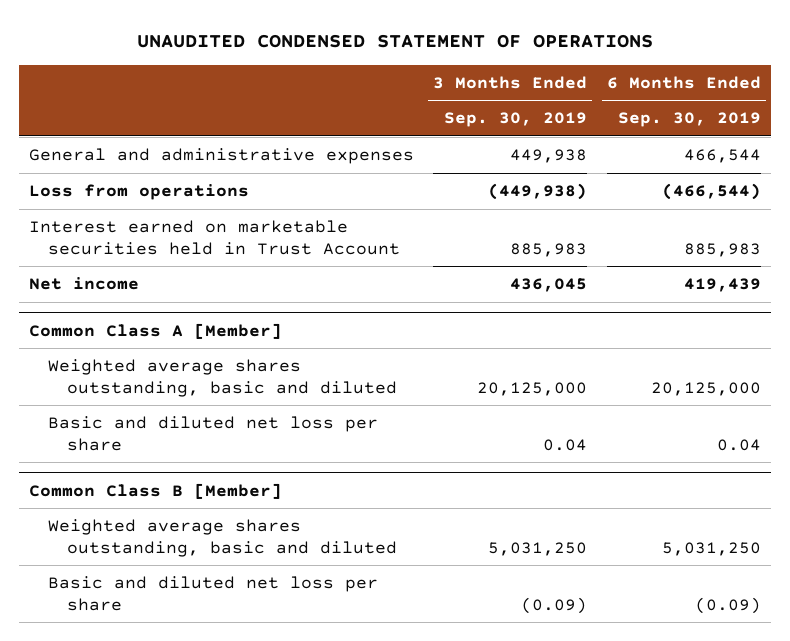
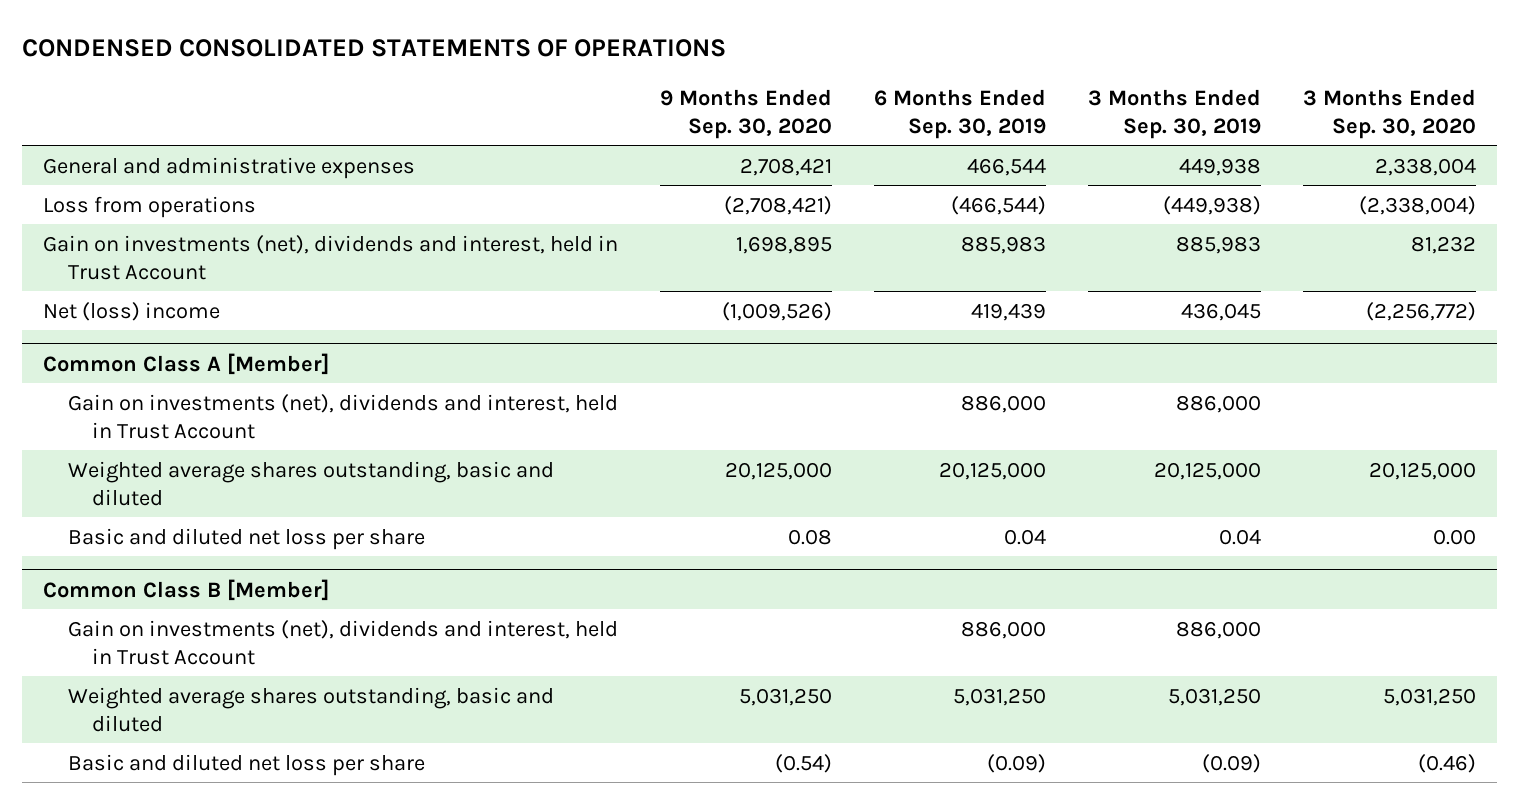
- UNAUDITED CONDENSED STATEMENT OF OPERATIONS
+ CONDENSED CONSOLIDATED STATEMENTS OF OPERATIONS
- | 3 Months Ended Sep. 30, 2019 | 6 Months Ended Sep. 30, 2019
+ | 9 Months Ended Sep. 30, 2020 | 6 Months Ended Sep. 30, 2019 | 3 Months Ended Sep. 30, 2019 | 3 Months Ended Sep. 30, 2020
- Interest earned on marketable securities held in Trust Account | 885,983 | 885,983
- Net income | 436,045 | 419,439
+ Gain on investments (net), dividends and interest, held in Trust Account | 1,698,895 | 885,983 | 885,983 | 81,232
+ Net (loss) income | (1,009,526) | 419,439 | 436,045 | (2,256,772)
@ Common Class A [Member]
+ Gain on investments (net), dividends and interest, held in Trust Account | | 886,000 | 886,000 |
@ Common Class B [Member]
+ Gain on investments (net), dividends and interest, held in Trust Account | | 886,000 | 886,000 |

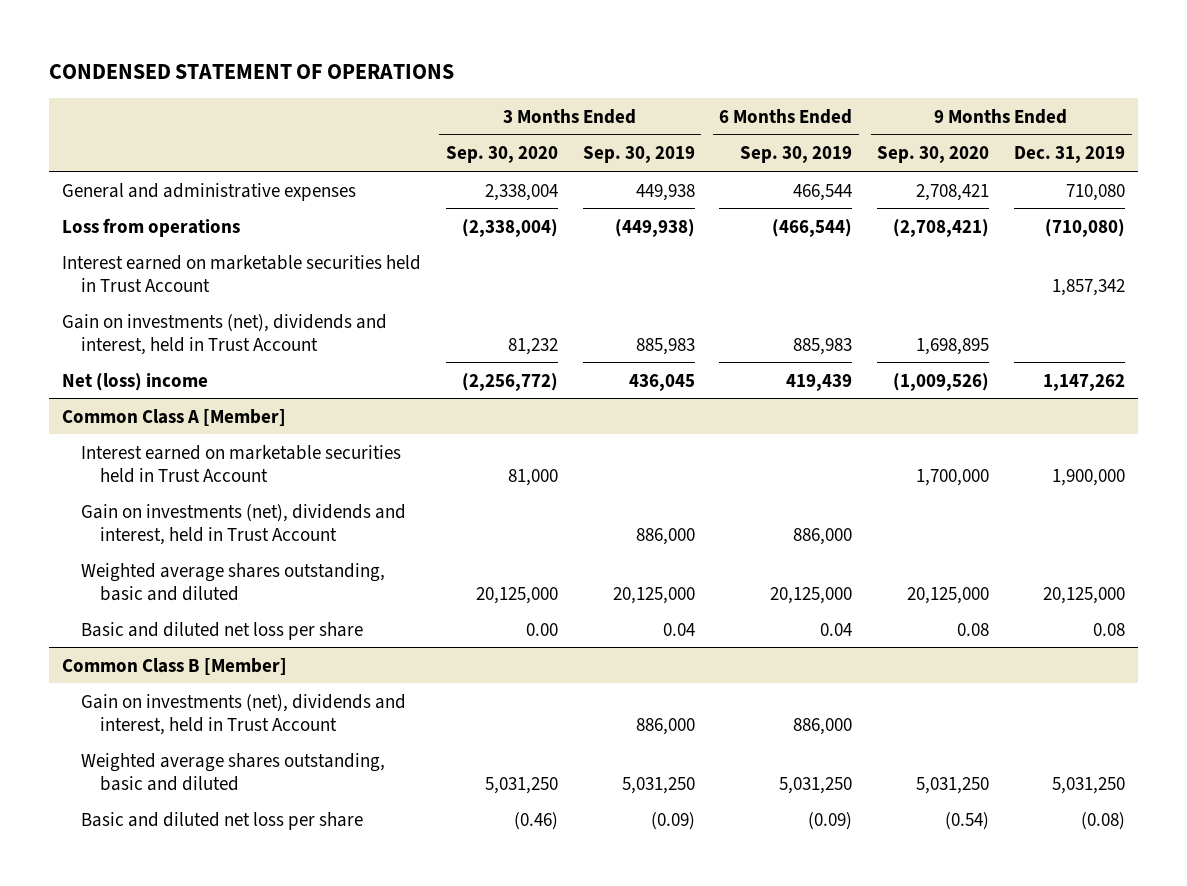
- CONDENSED CONSOLIDATED STATEMENTS OF OPERATIONS
+ CONDENSED STATEMENT OF OPERATIONS
- | 9 Months Ended Sep. 30, 2020 | 6 Months Ended Sep. 30, 2019 | 3 Months Ended Sep. 30, 2019 | 3 Months Ended Sep. 30, 2020
+ | 3 Months Ended Sep. 30, 2020 | 3 Months Ended Sep. 30, 2019 | 6 Months Ended Sep. 30, 2019 | 9 Months Ended Sep. 30, 2020 | 9 Months Ended Dec. 31, 2019
+ Interest earned on marketable securities held in Trust Account | | | | | 1,857,342
@ Common Class A [Member]
+ Interest earned on marketable securities held in Trust Account | 81,000 | | | 1,700,000 | 1,900,000

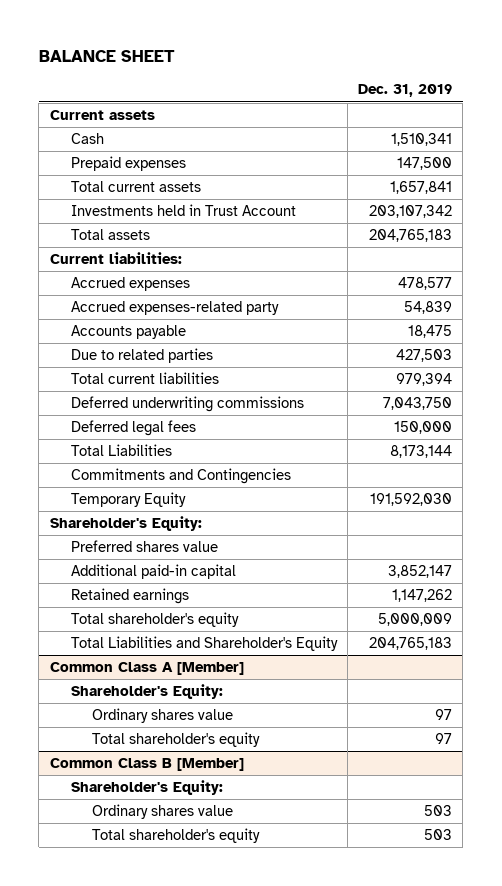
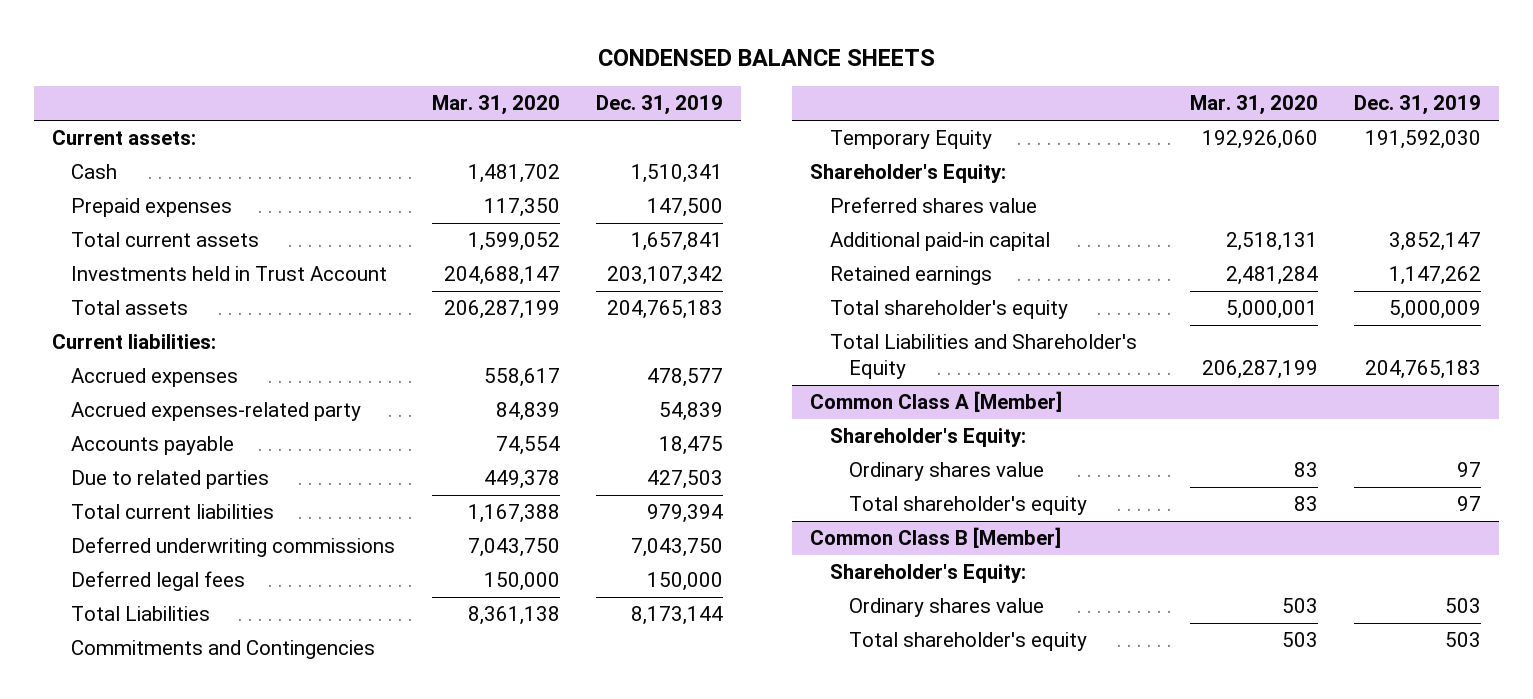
- BALANCE SHEET
+ CONDENSED BALANCE SHEETS
- | Dec. 31, 2019
+ | Mar. 31, 2020 | Dec. 31, 2019
- Current assets
+ Current assets:

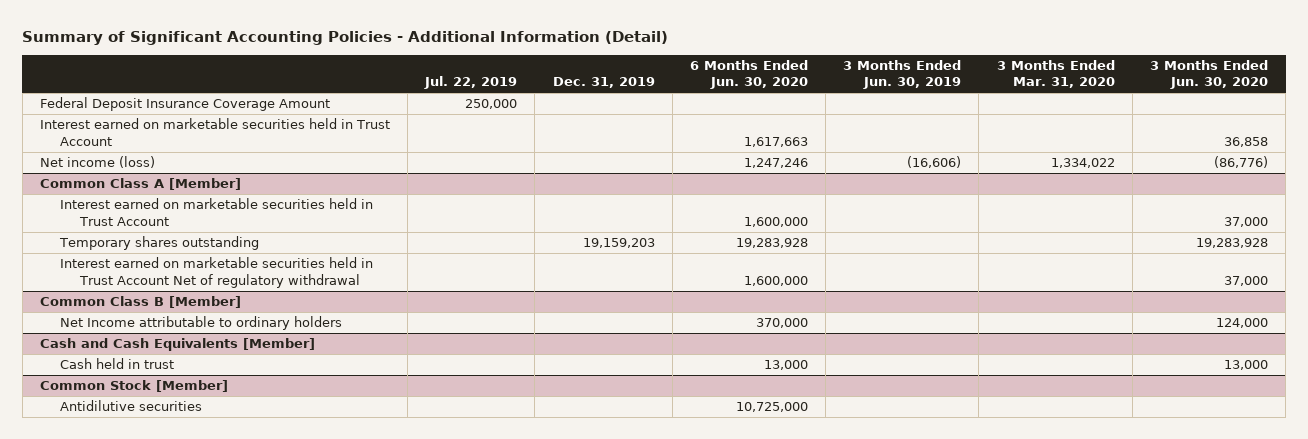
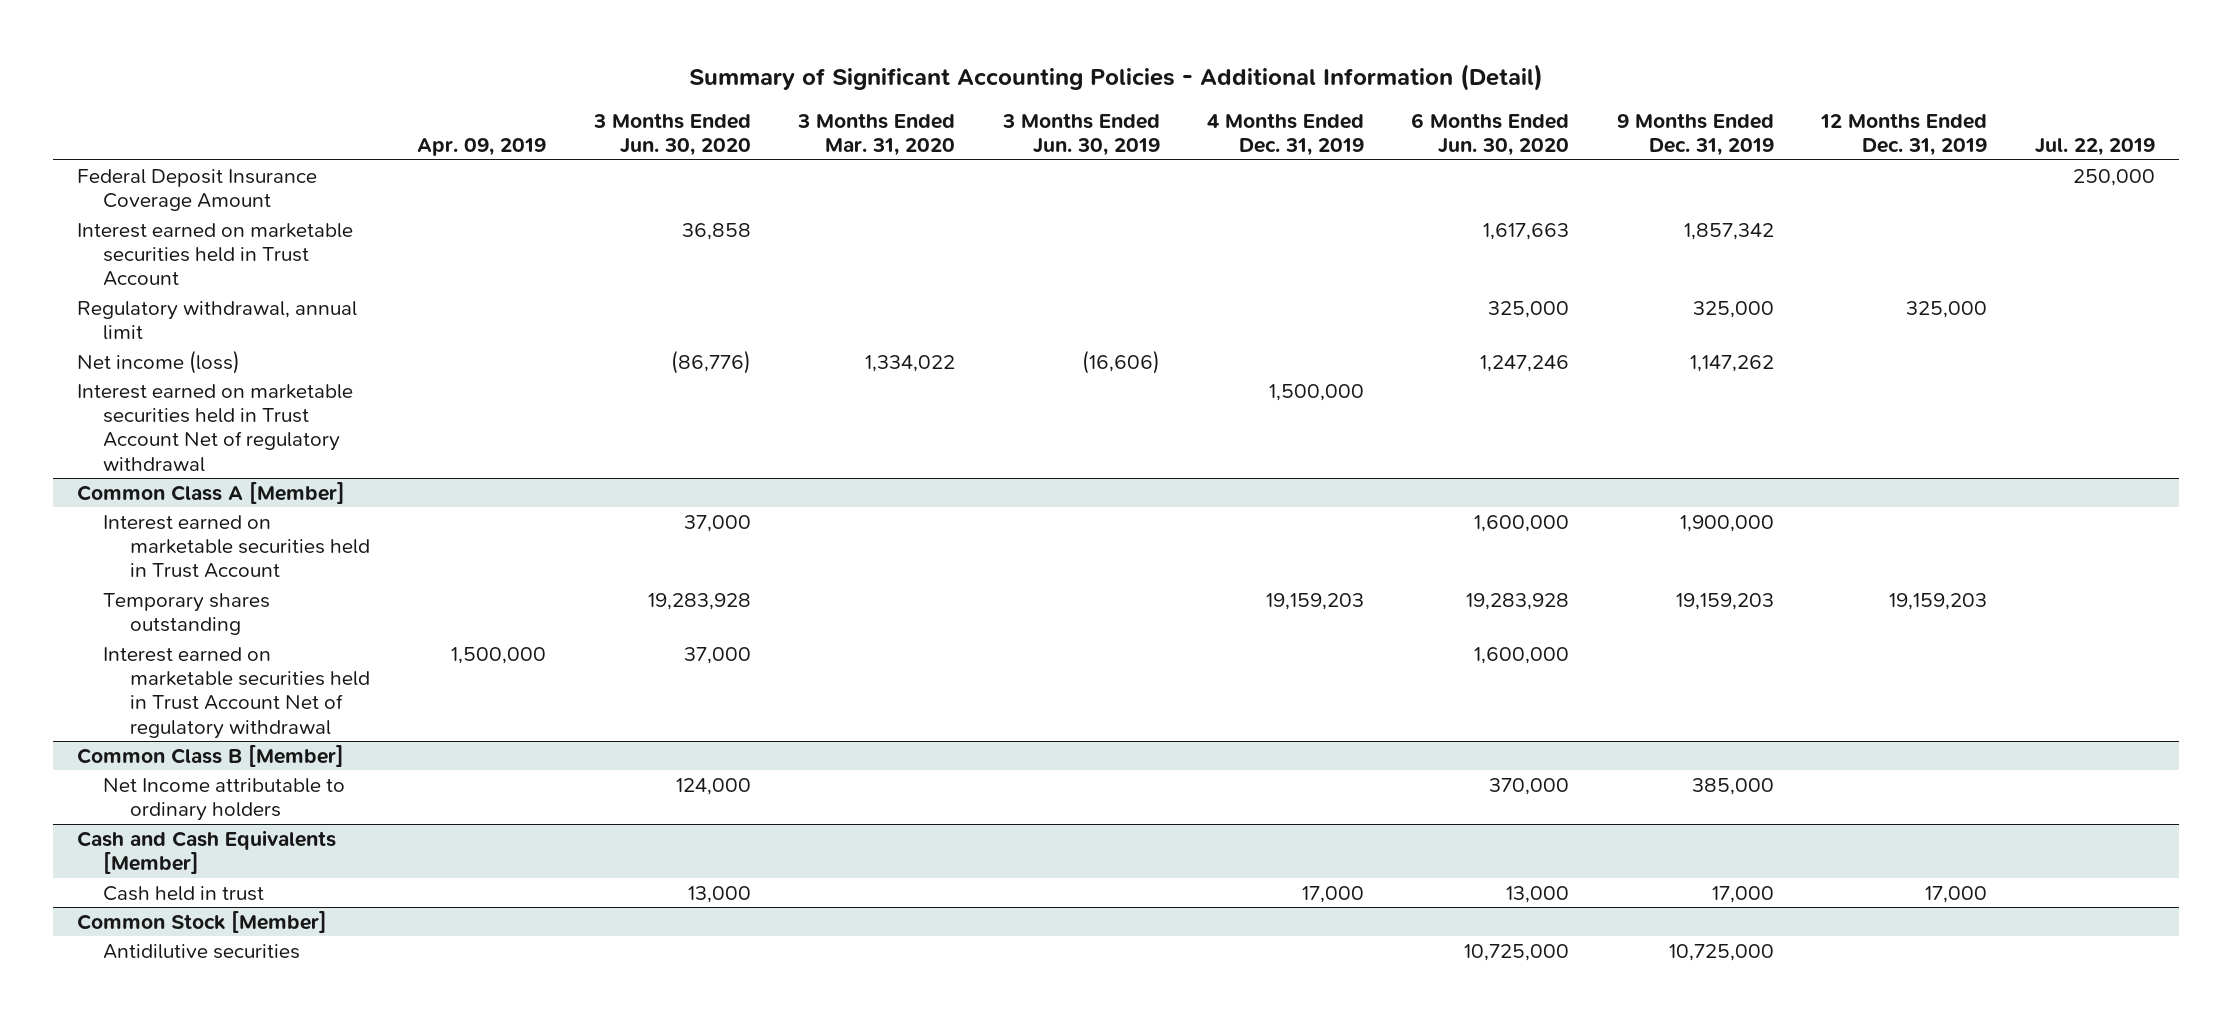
- | Jul. 22, 2019 | Dec. 31, 2019 | 6 Months Ended Jun. 30, 2020 | 3 Months Ended Jun. 30, 2019 | 3 Months Ended Mar. 31, 2020 | 3 Months Ended Jun. 30, 2020
+ | Apr. 09, 2019 | 3 Months Ended Jun. 30, 2020 | 3 Months Ended Mar. 31, 2020 | 3 Months Ended Jun. 30, 2019 | 4 Months Ended Dec. 31, 2019 | 6 Months Ended Jun. 30, 2020 | 9 Months Ended Dec. 31, 2019 | 12 Months Ended Dec. 31, 2019 | Jul. 22, 2019
+ Regulatory withdrawal, annual limit | | | | | | 325,000 | 325,000 | 325,000 |
+ Interest earned on marketable securities held in Trust Account Net of regulatory withdrawal | | | | | 1,500,000 | | | |

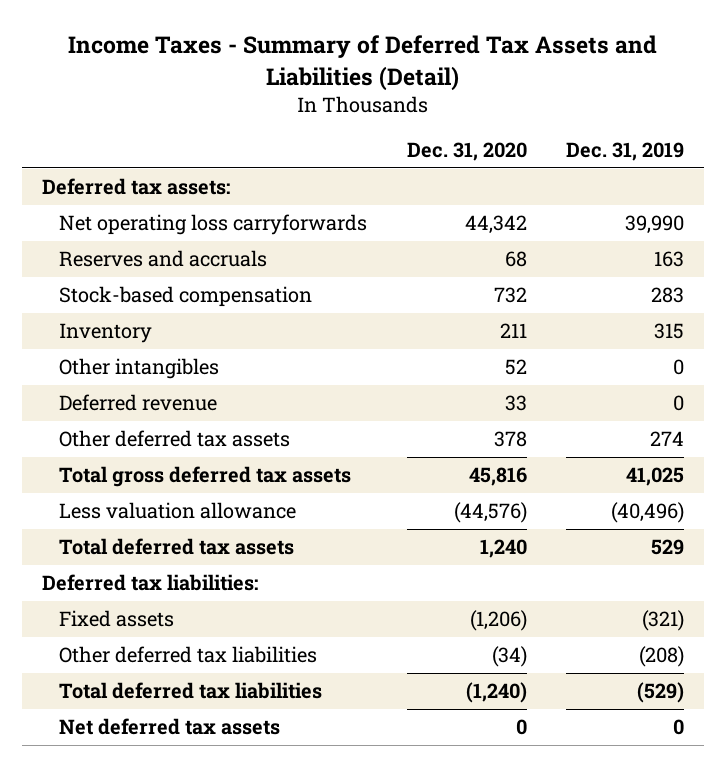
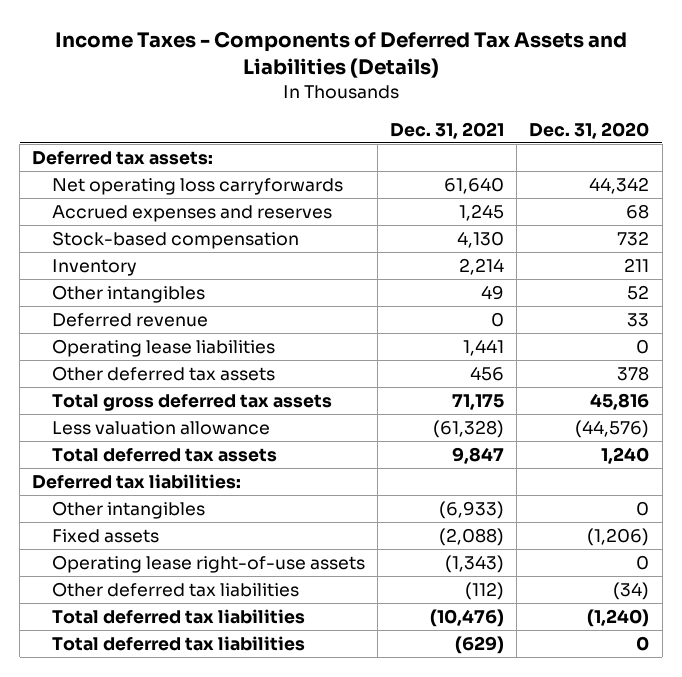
- Income Taxes - Summary of Deferred Tax Assets and Liabilities (Detail)
+ Income Taxes - Components of Deferred Tax Assets and Liabilities (Details)
- | Dec. 31, 2020 | Dec. 31, 2019
+ | Dec. 31, 2021 | Dec. 31, 2020
- Reserves and accruals | 68 | 163
+ Accrued expenses and reserves | 1,245 | 68
+ Operating lease liabilities | 1,441 | 0
+ Other intangibles | (6,933) | 0
+ Operating lease right-of-use assets | (1,343) | 0
- Net deferred tax assets | 0 | 0
+ Total deferred tax liabilities | (629) | 0

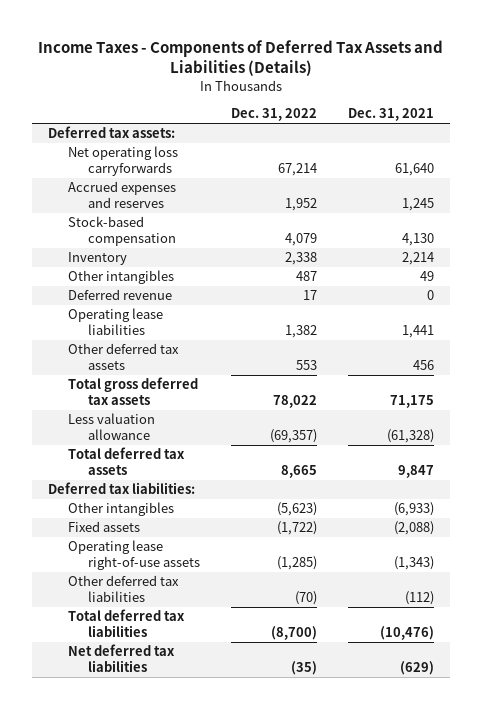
- | Dec. 31, 2021 | Dec. 31, 2020
+ | Dec. 31, 2022 | Dec. 31, 2021
- Total deferred tax liabilities | (629) | 0
+ Net deferred tax liabilities | (35) | (629)

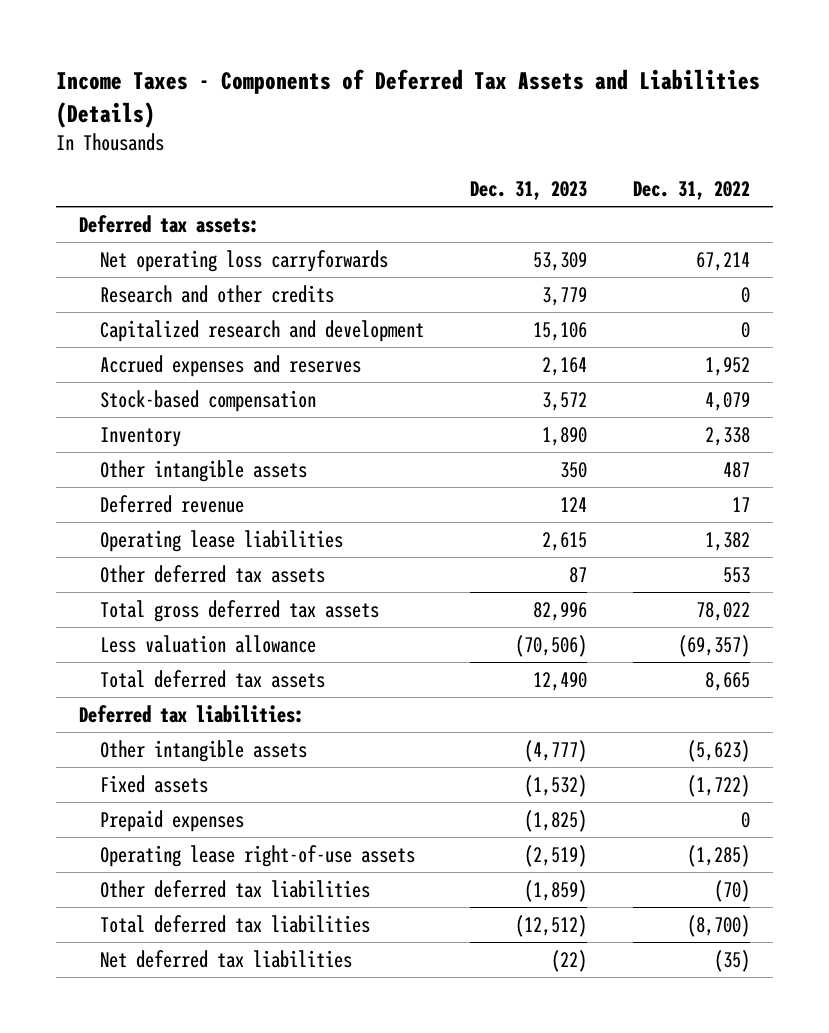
- | Dec. 31, 2022 | Dec. 31, 2021
+ | Dec. 31, 2023 | Dec. 31, 2022
+ Research and other credits | 3,779 | 0
+ Capitalized research and development | 15,106 | 0
- Other intangibles | 487 | 49
+ Other intangible assets | 350 | 487
- Other intangibles | (5,623) | (6,933)
+ Other intangible assets | (4,777) | (5,623)
+ Prepaid expenses | (1,825) | 0

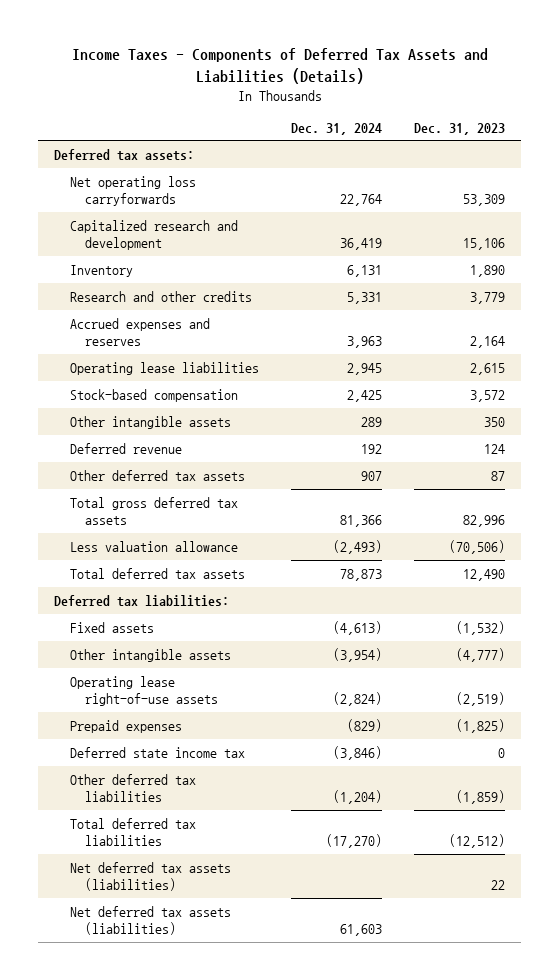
- | Dec. 31, 2023 | Dec. 31, 2022
+ | Dec. 31, 2024 | Dec. 31, 2023
moved up: Inventory | 6,131 | 1,890
moved down: Research and other credits | 5,331 | 3,779
moved up: Operating lease liabilities | 2,945 | 2,615
moved down: Other intangible assets | (3,954) | (4,777)
moved down: Prepaid expenses | (829) | (1,825)
+ Deferred state income tax | (3,846) | 0
- Net deferred tax liabilities | (22) | (35)
+ Net deferred tax assets (liabilities) | | 22
+ Net deferred tax assets (liabilities) | 61,603 |

